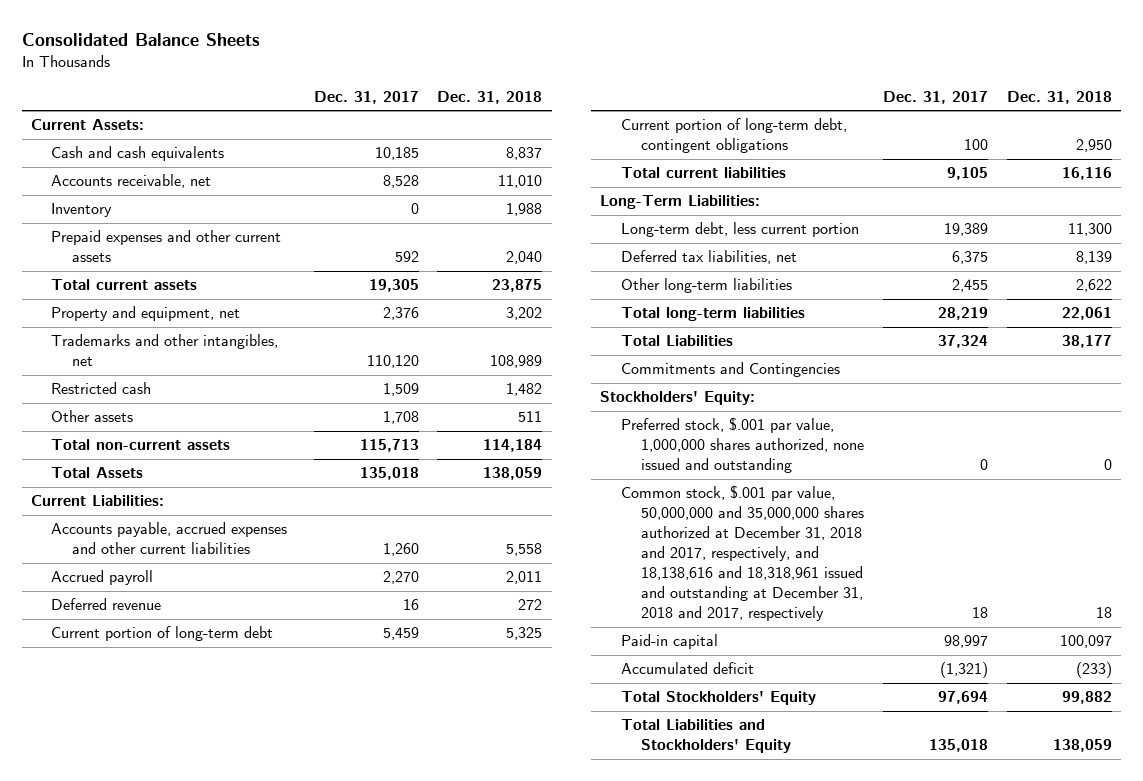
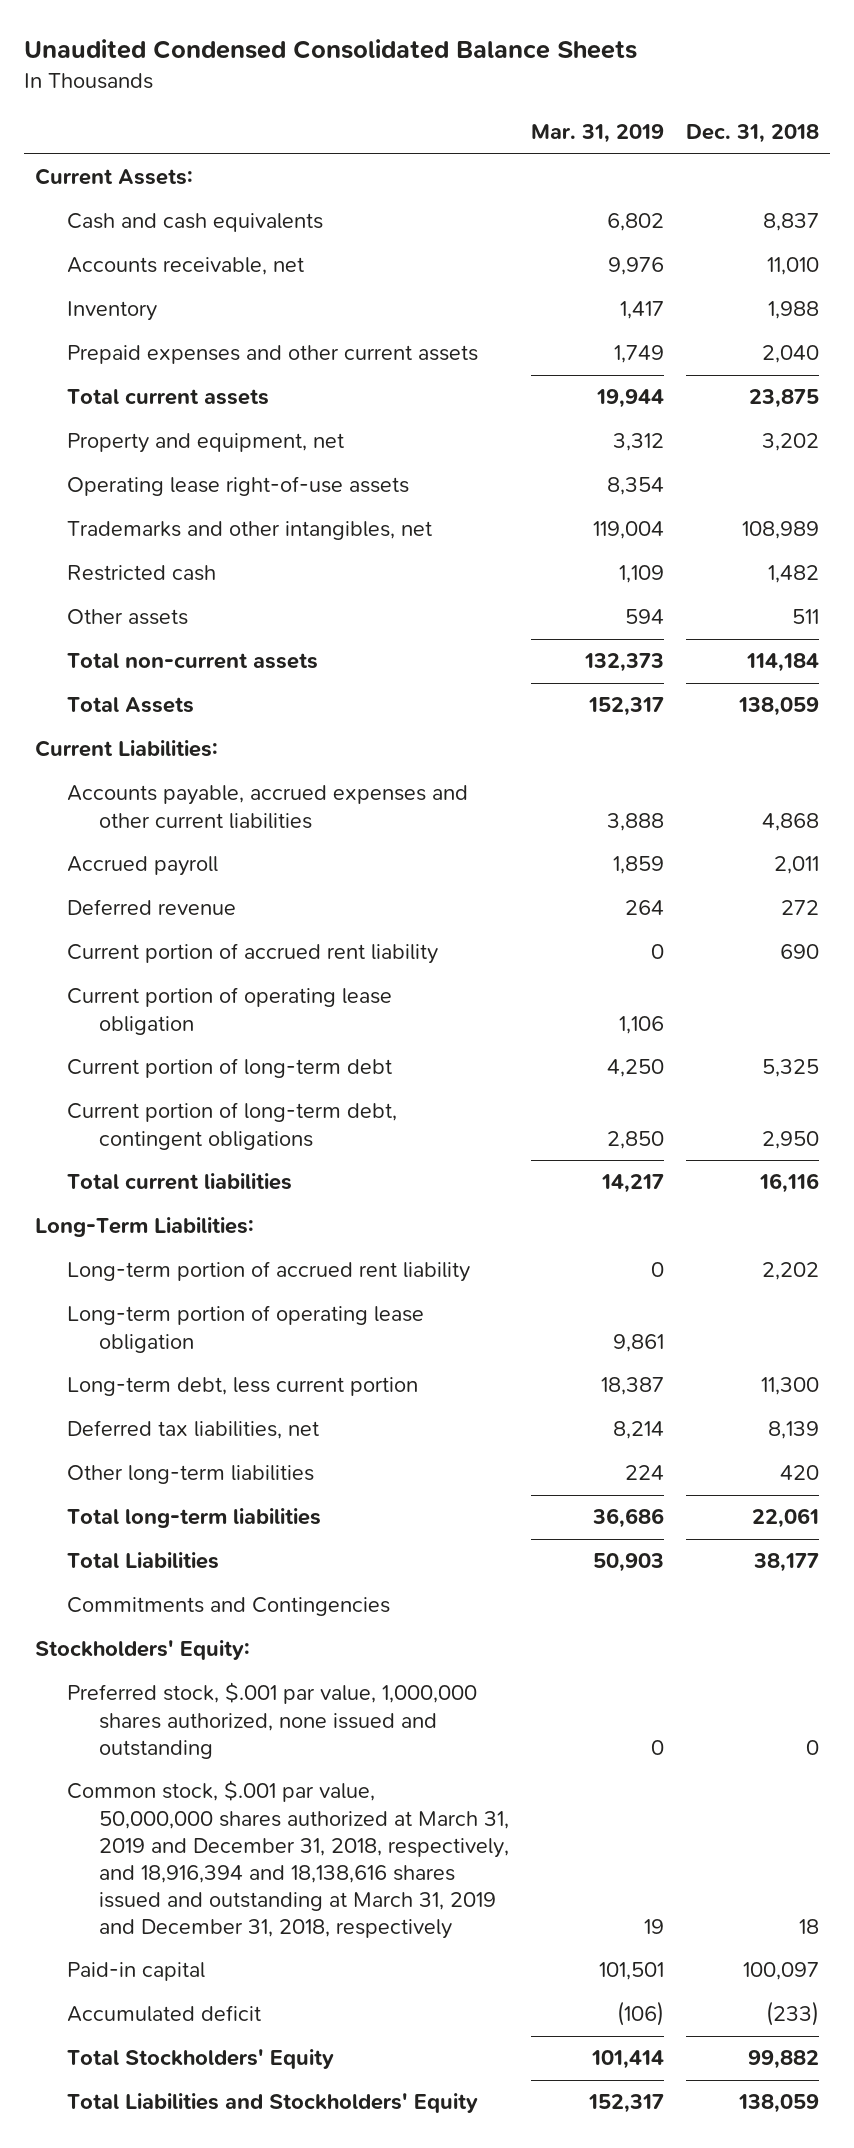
- Consolidated Balance Sheets
+ Unaudited Condensed Consolidated Balance Sheets
- | Dec. 31, 2017 | Dec. 31, 2018
+ | Mar. 31, 2019 | Dec. 31, 2018
+ Operating lease right-of-use assets | 8,354 |
- Accounts payable, accrued expenses and other current liabilities | 1,260 | 5,558
+ Accounts payable, accrued expenses and other current liabilities | 3,888 | 4,868
+ Current portion of accrued rent liability | 0 | 690
+ Current portion of operating lease obligation | 1,106 |
+ Long-term portion of accrued rent liability | 0 | 2,202
+ Long-term portion of operating lease obligation | 9,861 |
- Other long-term liabilities | 2,455 | 2,622
+ Other long-term liabilities | 224 | 420
- Common stock, $.001 par value, 50,000,000 and 35,000,000 shares authorized at December 31, 2018 and 2017, respectively, and 18,138,616 and 18,318,961 issued and outstanding at December 31, 2018 and 2017, respectively | 18 | 18
+ Common stock, $.001 par value, 50,000,000 shares authorized at March 31, 2019 and December 31, 2018, respectively, and 18,916,394 and 18,138,616 shares issued and outstanding at March 31, 2019 and December 31, 2018, respectively | 19 | 18

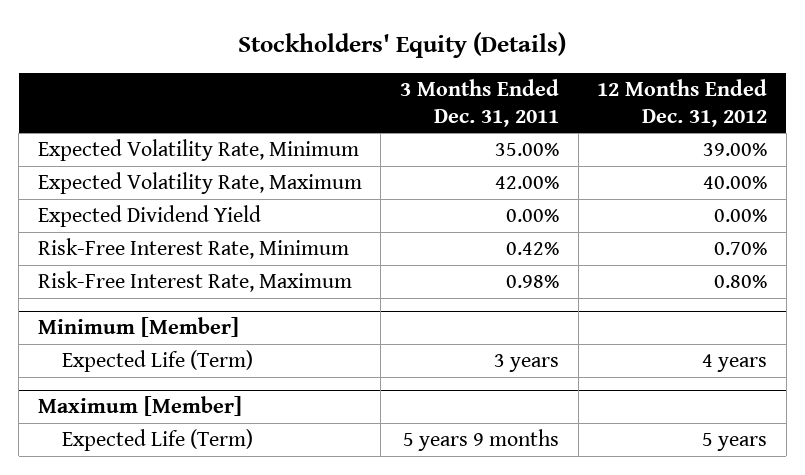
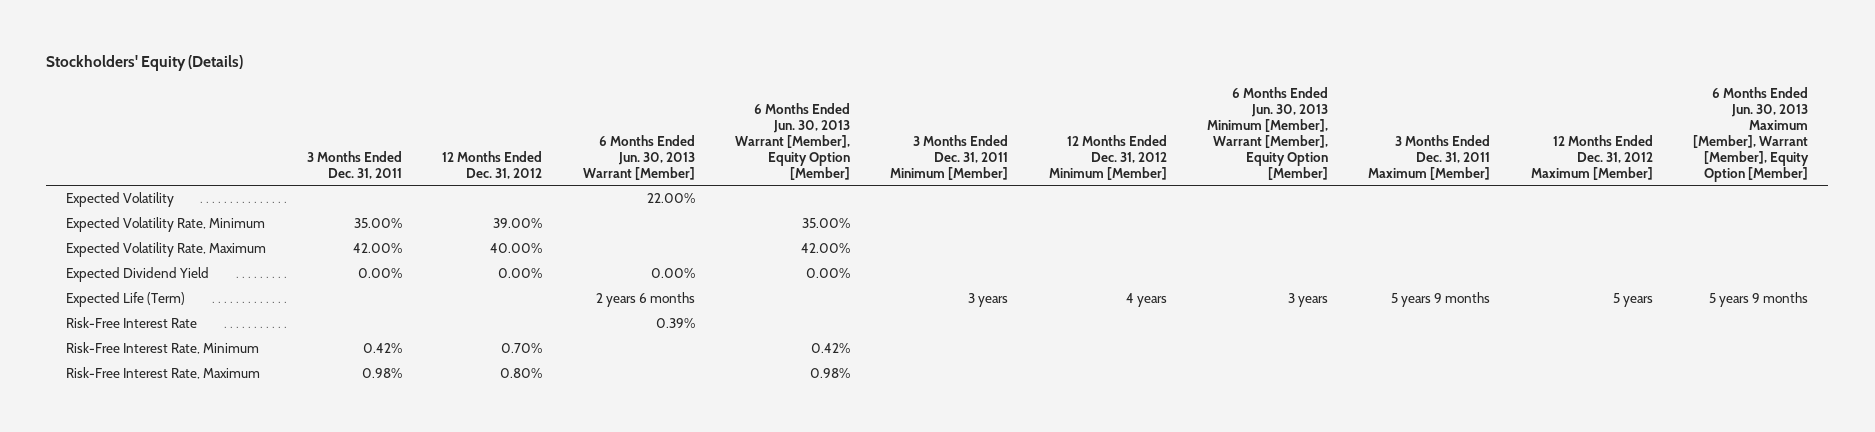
- | 3 Months Ended Dec. 31, 2011 | 12 Months Ended Dec. 31, 2012
+ | 3 Months Ended Dec. 31, 2011 | 12 Months Ended Dec. 31, 2012 | 6 Months Ended Jun. 30, 2013 Warrant [Member] | 6 Months Ended Jun. 30, 2013 Warrant [Member], Equity Option [Member] | 3 Months Ended Dec. 31, 2011 Minimum [Member] | 12 Months Ended Dec. 31, 2012 Minimum [Member] | 6 Months Ended Jun. 30, 2013 Minimum [Member], Warrant [Member], Equity Option [Member] | 3 Months Ended Dec. 31, 2011 Maximum [Member] | 12 Months Ended Dec. 31, 2012 Maximum [Member] | 6 Months Ended Jun. 30, 2013 Maximum [Member], Warrant [Member], Equity Option [Member]
+ Expected Volatility | | | 22.00% | | | | | | |
+ Expected Life (Term) | | | 2 years 6 months | | 3 years | 4 years | 3 years | 5 years 9 months | 5 years | 5 years 9 months
+ Risk-Free Interest Rate | | | 0.39% | | | | | | |
- Minimum [Member]
- Expected Life (Term) | 3 years | 4 years
- Maximum [Member]
- Expected Life (Term) | 5 years 9 months | 5 years

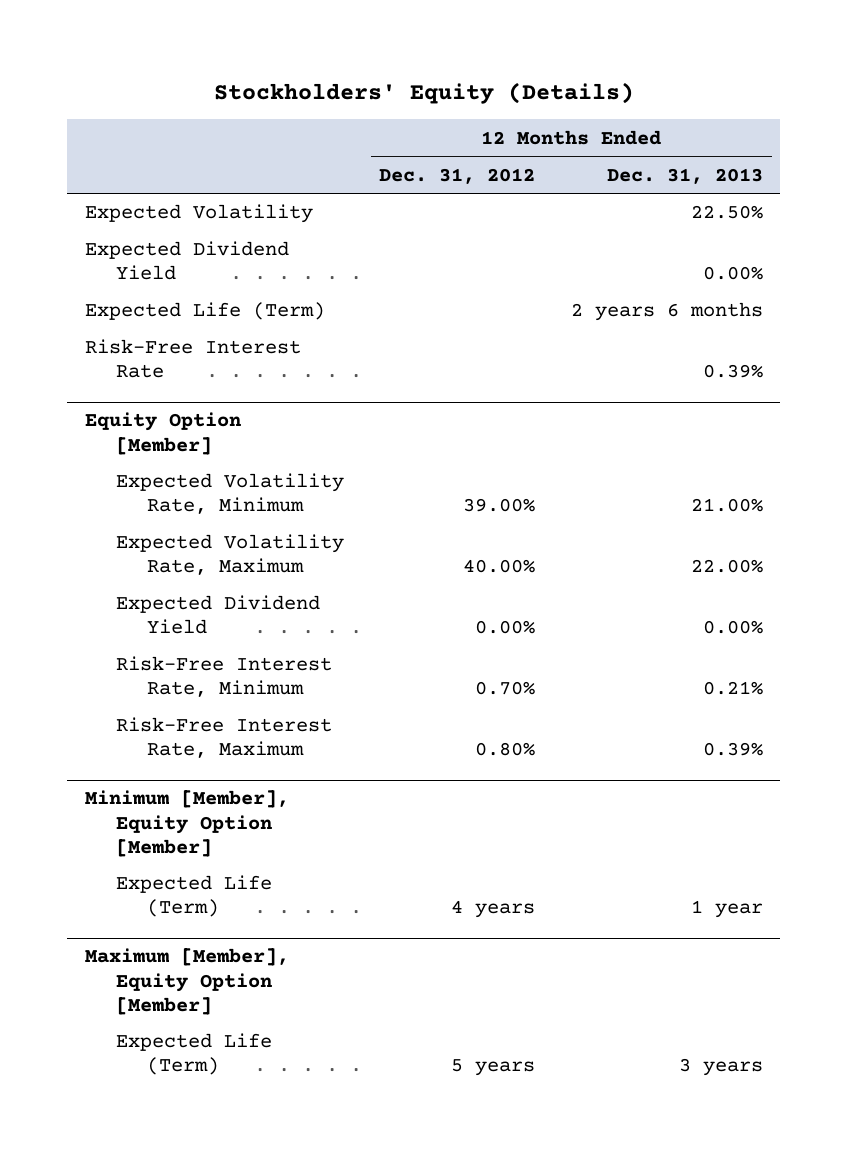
- | 3 Months Ended Dec. 31, 2011 | 12 Months Ended Dec. 31, 2012 | 6 Months Ended Jun. 30, 2013 Warrant [Member] | 6 Months Ended Jun. 30, 2013 Warrant [Member], Equity Option [Member] | 3 Months Ended Dec. 31, 2011 Minimum [Member] | 12 Months Ended Dec. 31, 2012 Minimum [Member] | 6 Months Ended Jun. 30, 2013 Minimum [Member], Warrant [Member], Equity Option [Member] | 3 Months Ended Dec. 31, 2011 Maximum [Member] | 12 Months Ended Dec. 31, 2012 Maximum [Member] | 6 Months Ended Jun. 30, 2013 Maximum [Member], Warrant [Member], Equity Option [Member]
+ | 12 Months Ended Dec. 31, 2012 | 12 Months Ended Dec. 31, 2013
+ Expected Dividend Yield | | 0.00%
moved up: Expected Life (Term) | | 2 years 6 months
moved up: Risk-Free Interest Rate | | 0.39%
+ Equity Option [Member]
+ Minimum [Member], Equity Option [Member]
+ Expected Life (Term) | 4 years | 1 year
+ Maximum [Member], Equity Option [Member]
+ Expected Life (Term) | 5 years | 3 years

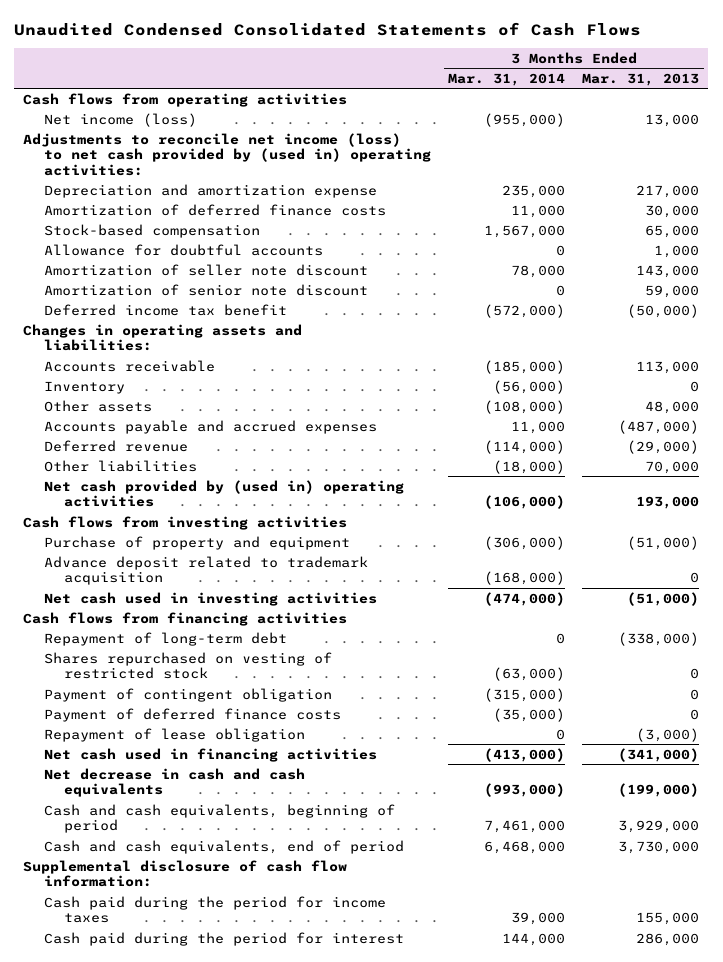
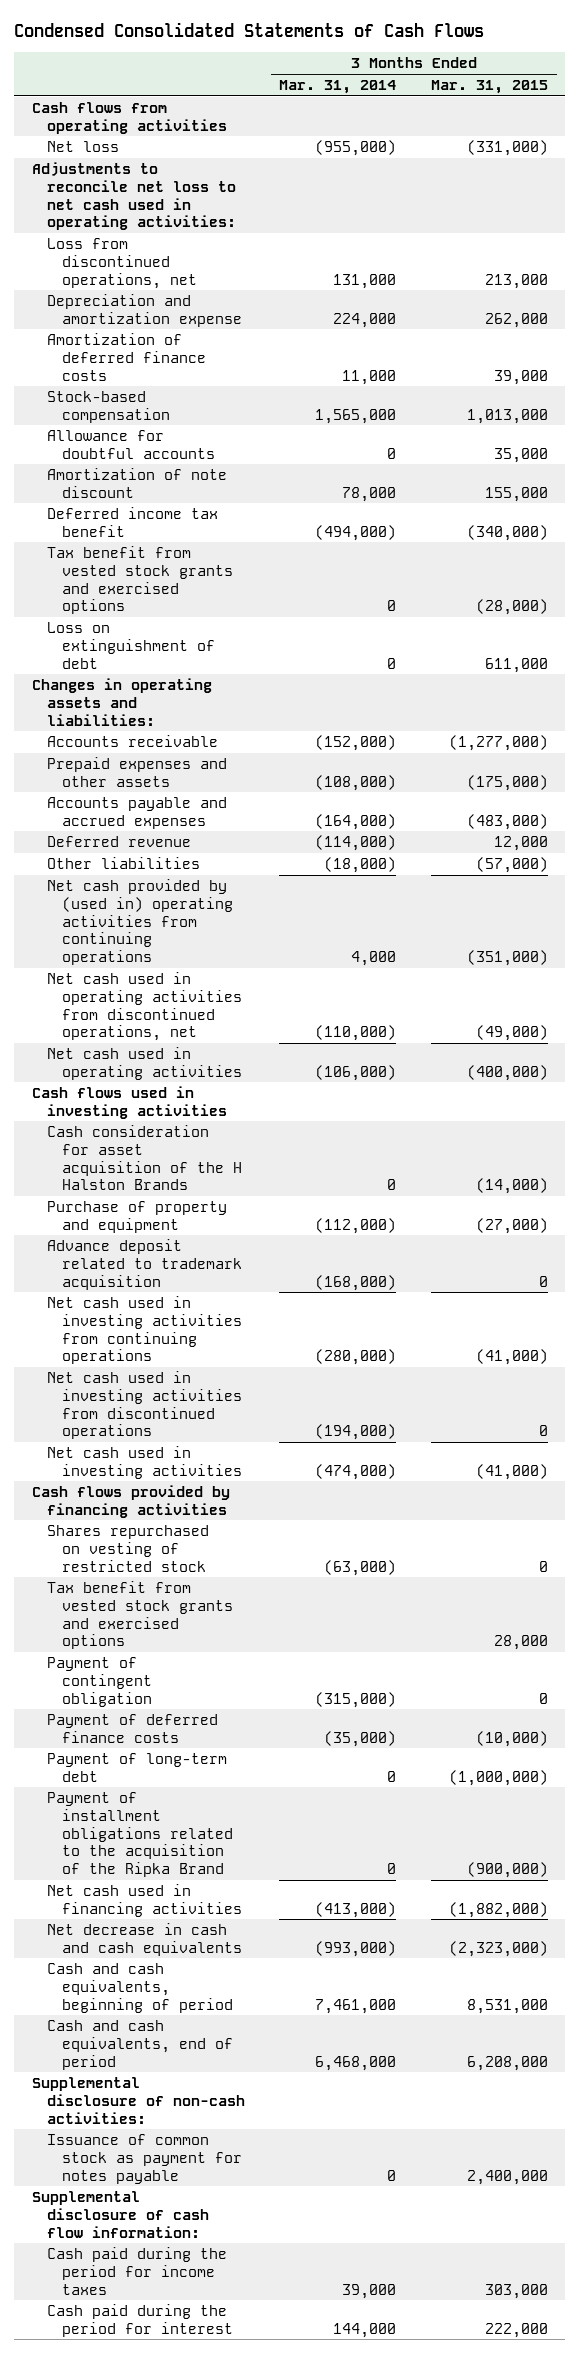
- Unaudited Condensed Consolidated Statements of Cash Flows
+ Condensed Consolidated Statements of Cash Flows
- | 3 Months Ended Mar. 31, 2014 | 3 Months Ended Mar. 31, 2013
+ | 3 Months Ended Mar. 31, 2014 | 3 Months Ended Mar. 31, 2015
- Net income (loss) | (955,000) | 13,000
- Adjustments to reconcile net income (loss) to net cash provided by (used in) operating activities:
- Depreciation and amortization expense | 235,000 | 217,000
+ Net loss | (955,000) | (331,000)
+ Adjustments to reconcile net loss to net cash used in operating activities:
+ Loss from discontinued operations, net | 131,000 | 213,000
+ Depreciation and amortization expense | 224,000 | 262,000
- Stock-based compensation | 1,567,000 | 65,000
+ Stock-based compensation | 1,565,000 | 1,013,000
- Amortization of seller note discount | 78,000 | 143,000
- Amortization of senior note discount | 0 | 59,000
- Deferred income tax benefit | (572,000) | (50,000)
+ Amortization of note discount | 78,000 | 155,000
+ Deferred income tax benefit | (494,000) | (340,000)
+ Tax benefit from vested stock grants and exercised options | 0 | (28,000)
+ Loss on extinguishment of debt | 0 | 611,000
- Accounts receivable | (185,000) | 113,000
- Inventory | (56,000) | 0
- Other assets | (108,000) | 48,000
- Accounts payable and accrued expenses | 11,000 | (487,000)
+ Accounts receivable | (152,000) | (1,277,000)
+ Prepaid expenses and other assets | (108,000) | (175,000)
+ Accounts payable and accrued expenses | (164,000) | (483,000)
- Net cash provided by (used in) operating activities | (106,000) | 193,000
- Cash flows from investing activities
- Purchase of property and equipment | (306,000) | (51,000)
+ Net cash provided by (used in) operating activities from continuing operations | 4,000 | (351,000)
+ Net cash used in operating activities from discontinued operations, net | (110,000) | (49,000)
+ Net cash used in operating activities | (106,000) | (400,000)
+ Cash flows used in investing activities
+ Cash consideration for asset acquisition of the H Halston Brands | 0 | (14,000)
+ Purchase of property and equipment | (112,000) | (27,000)
+ Net cash used in investing activities from continuing operations | (280,000) | (41,000)
+ Net cash used in investing activities from discontinued operations | (194,000) | 0
- Cash flows from financing activities
- Repayment of long-term debt | 0 | (338,000)
+ Cash flows provided by financing activities
+ Tax benefit from vested stock grants and exercised options | | 28,000
- Repayment of lease obligation | 0 | (3,000)
+ Payment of long-term debt | 0 | (1,000,000)
+ Payment of installment obligations related to the acquisition of the Ripka Brand | 0 | (900,000)
+ Supplemental disclosure of non-cash activities:
+ Issuance of common stock as payment for notes payable | 0 | 2,400,000

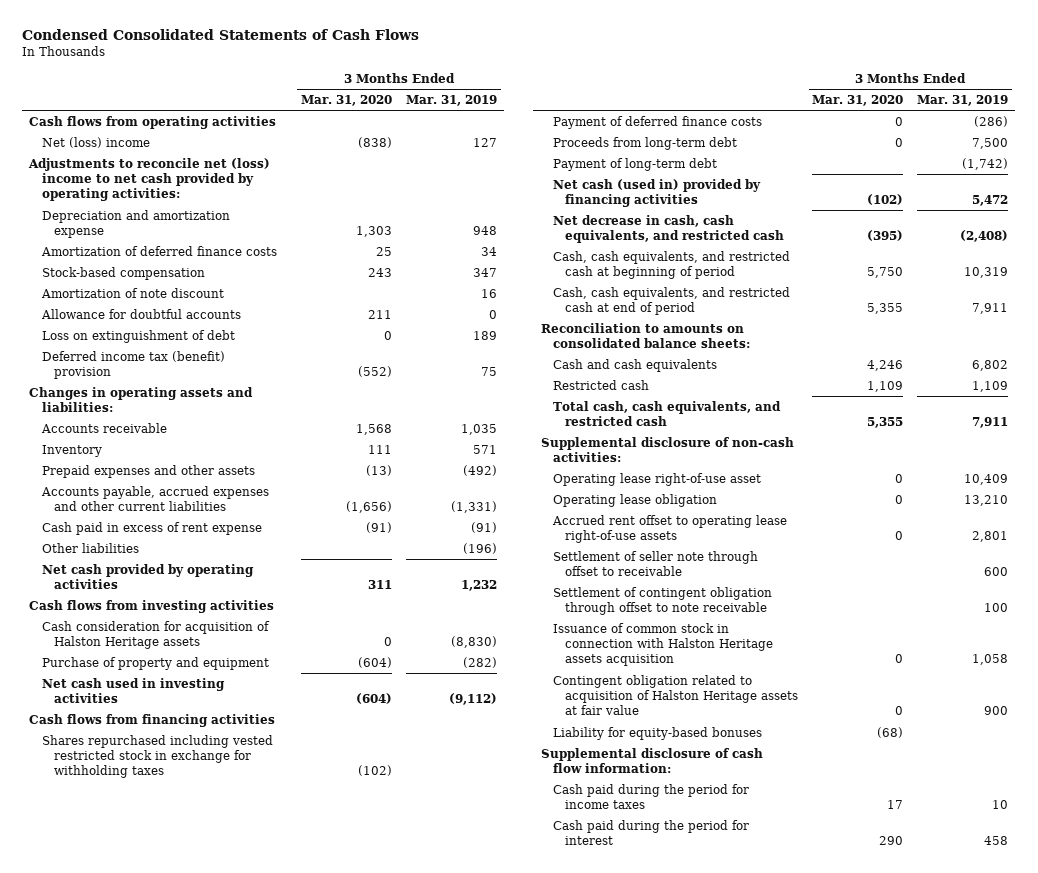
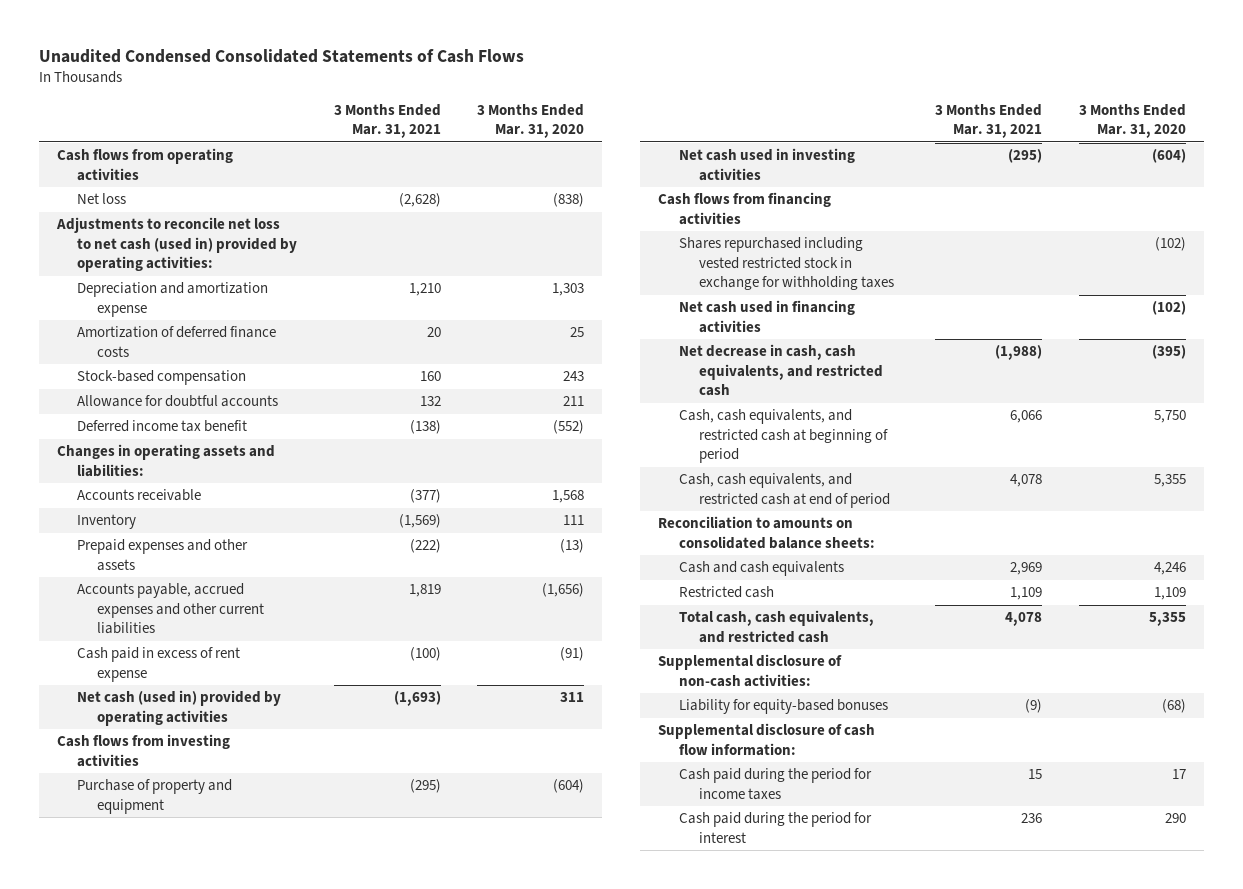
- Condensed Consolidated Statements of Cash Flows
+ Unaudited Condensed Consolidated Statements of Cash Flows
- | 3 Months Ended Mar. 31, 2020 | 3 Months Ended Mar. 31, 2019
+ | 3 Months Ended Mar. 31, 2021 | 3 Months Ended Mar. 31, 2020
- Net (loss) income | (838) | 127
- Adjustments to reconcile net (loss) income to net cash provided by operating activities:
+ Net loss | (2,628) | (838)
+ Adjustments to reconcile net loss to net cash (used in) provided by operating activities:
- Amortization of note discount | | 16
- Loss on extinguishment of debt | 0 | 189
- Deferred income tax (benefit) provision | (552) | 75
+ Deferred income tax benefit | (138) | (552)
- Other liabilities | | (196)
- Net cash provided by operating activities | 311 | 1,232
+ Net cash (used in) provided by operating activities | (1,693) | 311
- Cash consideration for acquisition of Halston Heritage assets | 0 | (8,830)
- Payment of deferred finance costs | 0 | (286)
- Proceeds from long-term debt | 0 | 7,500
- Payment of long-term debt | | (1,742)
- Net cash (used in) provided by financing activities | (102) | 5,472
+ Net cash used in financing activities | | (102)
- Operating lease right-of-use asset | 0 | 10,409
- Operating lease obligation | 0 | 13,210
- Accrued rent offset to operating lease right-of-use assets | 0 | 2,801
- Settlement of seller note through offset to receivable | | 600
- Settlement of contingent obligation through offset to note receivable | | 100
- Issuance of common stock in connection with Halston Heritage assets acquisition | 0 | 1,058
- Contingent obligation related to acquisition of Halston Heritage assets at fair value | 0 | 900

